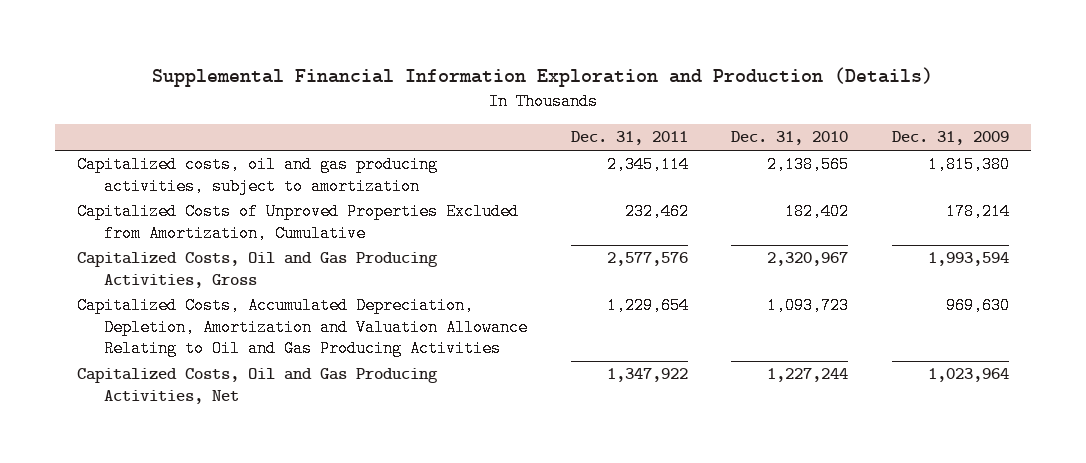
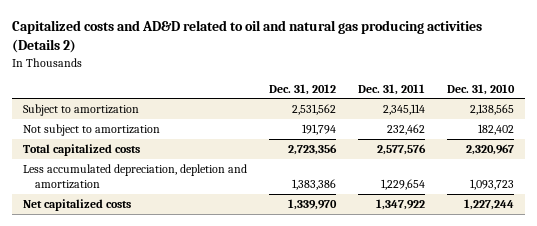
- Supplemental Financial Information Exploration and Production (Details)
+ Capitalized costs and AD&D related to oil and natural gas producing activities (Details 2)
- | Dec. 31, 2011 | Dec. 31, 2010 | Dec. 31, 2009
+ | Dec. 31, 2012 | Dec. 31, 2011 | Dec. 31, 2010
- Capitalized costs, oil and gas producing activities, subject to amortization | 2,345,114 | 2,138,565 | 1,815,380
- Capitalized Costs of Unproved Properties Excluded from Amortization, Cumulative | 232,462 | 182,402 | 178,214
- Capitalized Costs, Oil and Gas Producing Activities, Gross | 2,577,576 | 2,320,967 | 1,993,594
- Capitalized Costs, Accumulated Depreciation, Depletion, Amortization and Valuation Allowance Relating to Oil and Gas Producing Activities | 1,229,654 | 1,093,723 | 969,630
- Capitalized Costs, Oil and Gas Producing Activities, Net | 1,347,922 | 1,227,244 | 1,023,964
+ Subject to amortization | 2,531,562 | 2,345,114 | 2,138,565
+ Not subject to amortization | 191,794 | 232,462 | 182,402
+ Total capitalized costs | 2,723,356 | 2,577,576 | 2,320,967
+ Less accumulated depreciation, depletion and amortization | 1,383,386 | 1,229,654 | 1,093,723
+ Net capitalized costs | 1,339,970 | 1,347,922 | 1,227,244

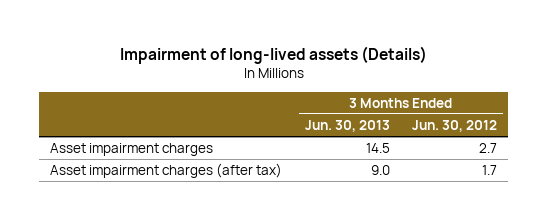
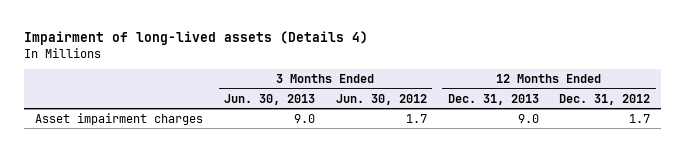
- Impairment of long-lived assets (Details)
+ Impairment of long-lived assets (Details 4)
- | 3 Months Ended Jun. 30, 2013 | 3 Months Ended Jun. 30, 2012
+ | 3 Months Ended Jun. 30, 2013 | 3 Months Ended Jun. 30, 2012 | 12 Months Ended Dec. 31, 2013 | 12 Months Ended Dec. 31, 2012
- Asset impairment charges | 14.5 | 2.7
- Asset impairment charges (after tax) | 9.0 | 1.7
+ Asset impairment charges | 9.0 | 1.7 | 9.0 | 1.7

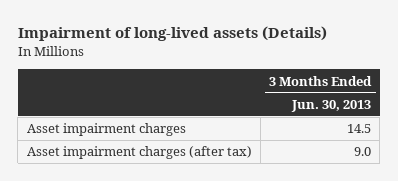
- Impairment of long-lived assets (Details 4)
+ Impairment of long-lived assets (Details)
- | 3 Months Ended Jun. 30, 2013 | 3 Months Ended Jun. 30, 2012 | 12 Months Ended Dec. 31, 2013 | 12 Months Ended Dec. 31, 2012
+ | 3 Months Ended Jun. 30, 2013
- Asset impairment charges | 9.0 | 1.7 | 9.0 | 1.7
+ Asset impairment charges | 14.5
+ Asset impairment charges (after tax) | 9.0

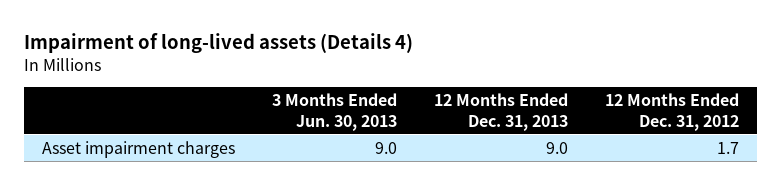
- Impairment of long-lived assets (Details)
+ Impairment of long-lived assets (Details 4)
- | 3 Months Ended Jun. 30, 2013
+ | 3 Months Ended Jun. 30, 2013 | 12 Months Ended Dec. 31, 2013 | 12 Months Ended Dec. 31, 2012
- Asset impairment charges | 14.5
- Asset impairment charges (after tax) | 9.0
+ Asset impairment charges | 9.0 | 9.0 | 1.7

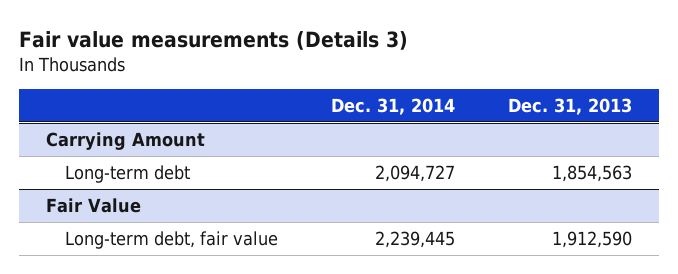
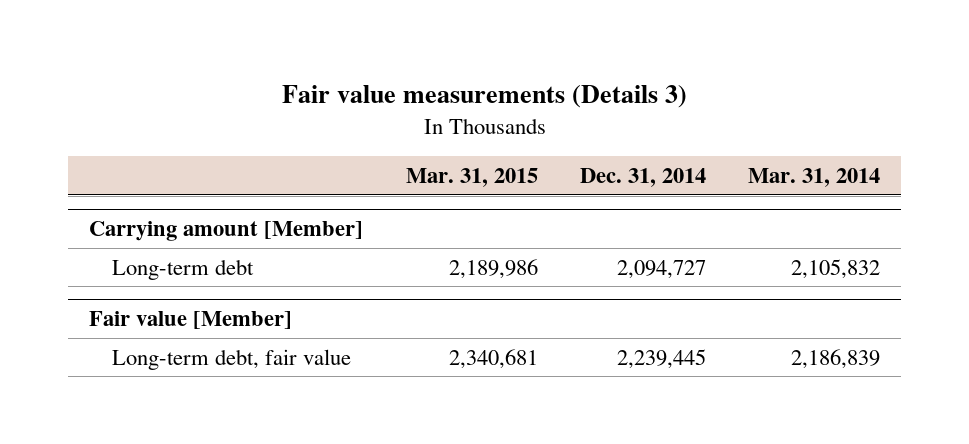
- | Dec. 31, 2014 | Dec. 31, 2013
+ | Mar. 31, 2015 | Dec. 31, 2014 | Mar. 31, 2014
- Carrying Amount
+ Carrying amount [Member]
- Fair Value
+ Fair value [Member]

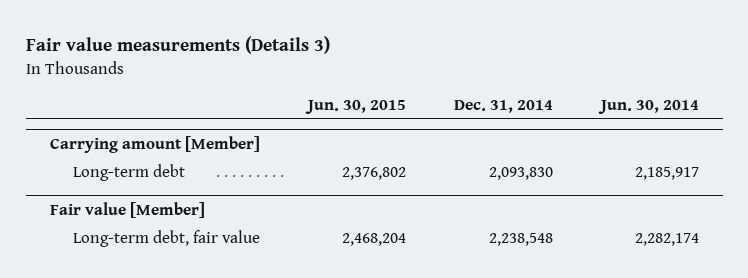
- | Mar. 31, 2015 | Dec. 31, 2014 | Mar. 31, 2014
+ | Jun. 30, 2015 | Dec. 31, 2014 | Jun. 30, 2014
@ Carrying amount [Member]
- Long-term debt | 2,189,986 | 2,094,727 | 2,105,832
+ Long-term debt | 2,376,802 | 2,093,830 | 2,185,917
@ Fair value [Member]
- Long-term debt, fair value | 2,340,681 | 2,239,445 | 2,186,839
+ Long-term debt, fair value | 2,468,204 | 2,238,548 | 2,282,174

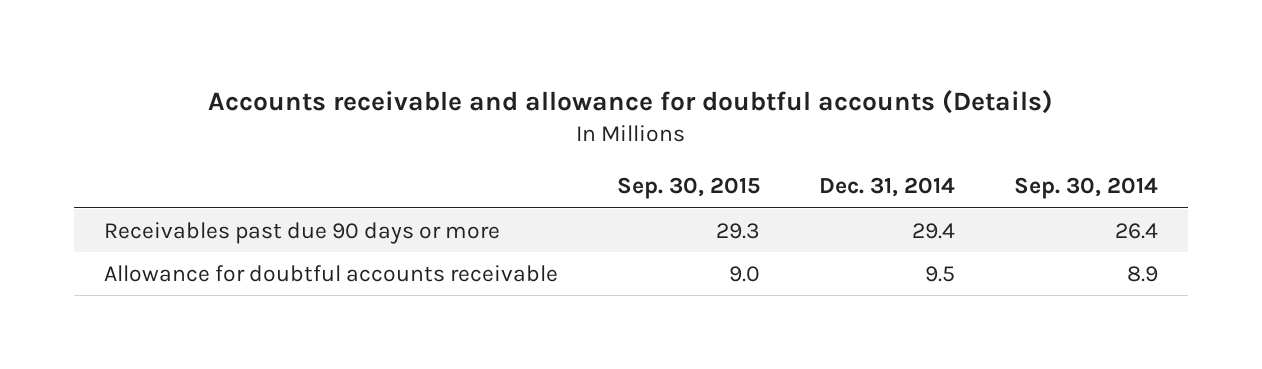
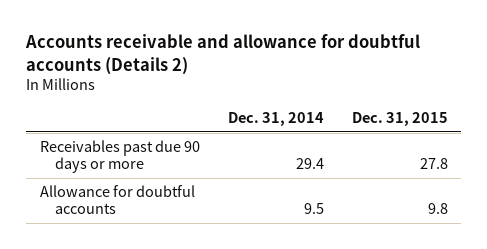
- Accounts receivable and allowance for doubtful accounts (Details)
+ Accounts receivable and allowance for doubtful accounts (Details 2)
- | Sep. 30, 2015 | Dec. 31, 2014 | Sep. 30, 2014
+ | Dec. 31, 2014 | Dec. 31, 2015
- Allowance for doubtful accounts receivable | 9.0 | 9.5 | 8.9
+ Allowance for doubtful accounts | 9.5 | 9.8

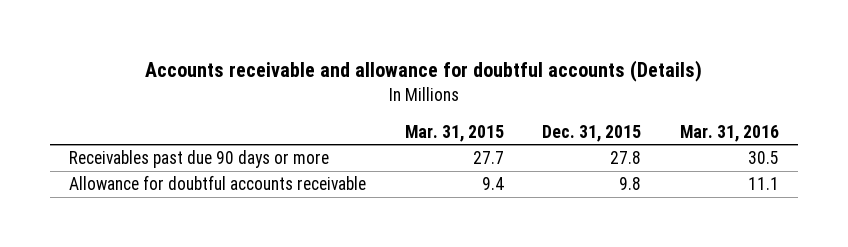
- Accounts receivable and allowance for doubtful accounts (Details 2)
+ Accounts receivable and allowance for doubtful accounts (Details)
- | Dec. 31, 2014 | Dec. 31, 2015
+ | Mar. 31, 2015 | Dec. 31, 2015 | Mar. 31, 2016
- Allowance for doubtful accounts | 9.5 | 9.8
+ Allowance for doubtful accounts receivable | 9.4 | 9.8 | 11.1

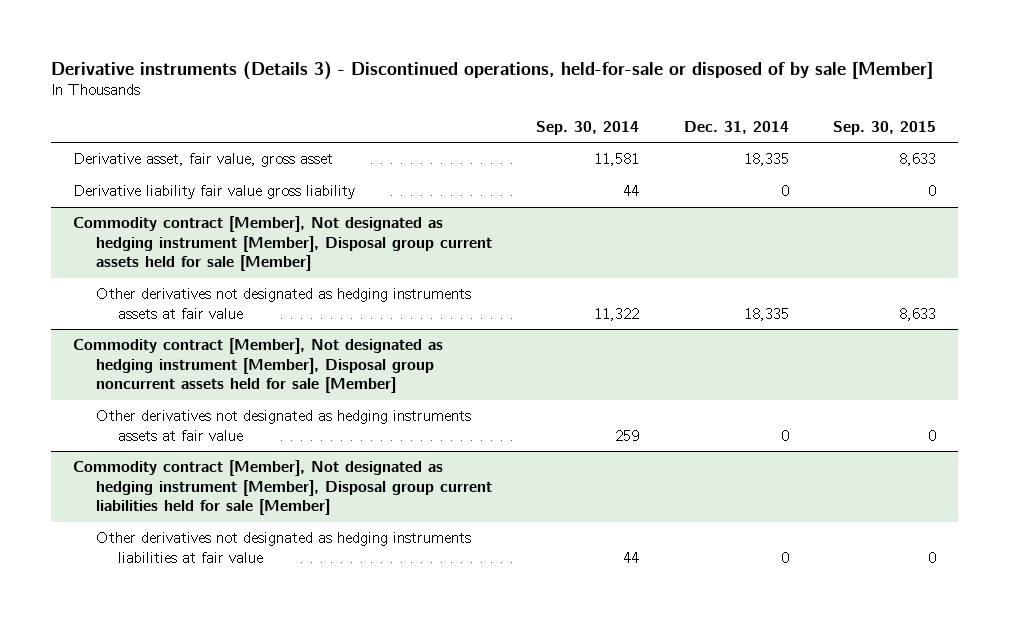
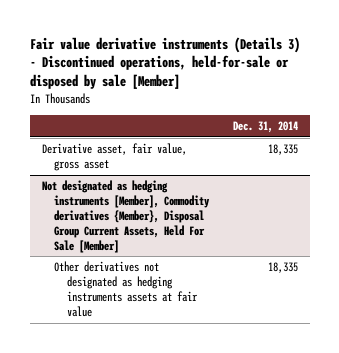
- Derivative instruments (Details 3) - Discontinued operations, held-for-sale or disposed of by sale [Member]
+ Fair value derivative instruments (Details 3) - Discontinued operations, held-for-sale or disposed by sale [Member]
- | Sep. 30, 2014 | Dec. 31, 2014 | Sep. 30, 2015
+ | Dec. 31, 2014
- Derivative liability fair value gross liability | 44 | 0 | 0
- Commodity contract [Member], Not designated as hedging instrument [Member], Disposal group current assets held for sale [Member]
+ Not designated as hedging instruments [Member], Commodity derivatives {Member}, Disposal Group Current Assets, Held For Sale [Member]
- Commodity contract [Member], Not designated as hedging instrument [Member], Disposal group noncurrent assets held for sale [Member]
- Other derivatives not designated as hedging instruments assets at fair value | 259 | 0 | 0
- Commodity contract [Member], Not designated as hedging instrument [Member], Disposal group current liabilities held for sale [Member]
- Other derivatives not designated as hedging instruments liabilities at fair value | 44 | 0 | 0

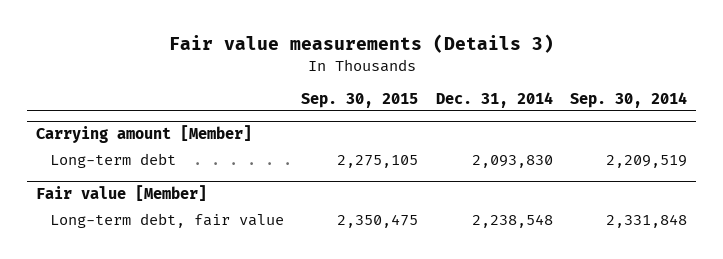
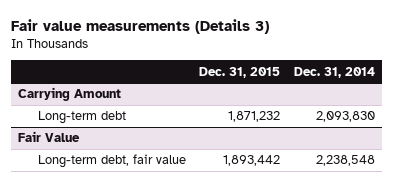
- | Sep. 30, 2015 | Dec. 31, 2014 | Sep. 30, 2014
+ | Dec. 31, 2015 | Dec. 31, 2014
- Carrying amount [Member]
+ Carrying Amount
- Fair value [Member]
+ Fair Value

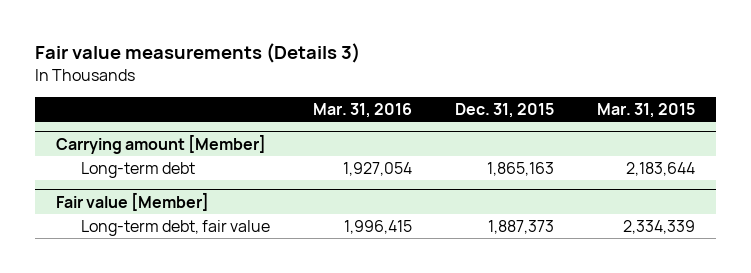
- | Dec. 31, 2015 | Dec. 31, 2014
+ | Mar. 31, 2016 | Dec. 31, 2015 | Mar. 31, 2015
- Carrying Amount
- Long-term debt | 1,871,232 | 2,093,830
- Fair Value
- Long-term debt, fair value | 1,893,442 | 2,238,548
+ Carrying amount [Member]
+ Long-term debt | 1,927,054 | 1,865,163 | 2,183,644
+ Fair value [Member]
+ Long-term debt, fair value | 1,996,415 | 1,887,373 | 2,334,339

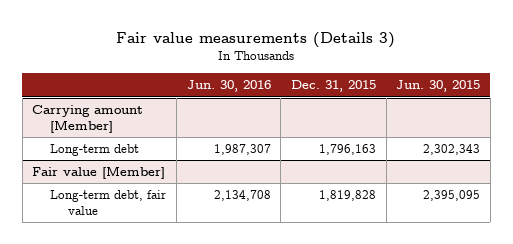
- | Mar. 31, 2016 | Dec. 31, 2015 | Mar. 31, 2015
+ | Jun. 30, 2016 | Dec. 31, 2015 | Jun. 30, 2015
@ Carrying amount [Member]
- Long-term debt | 1,927,054 | 1,865,163 | 2,183,644
+ Long-term debt | 1,987,307 | 1,796,163 | 2,302,343
@ Fair value [Member]
- Long-term debt, fair value | 1,996,415 | 1,887,373 | 2,334,339
+ Long-term debt, fair value | 2,134,708 | 1,819,828 | 2,395,095

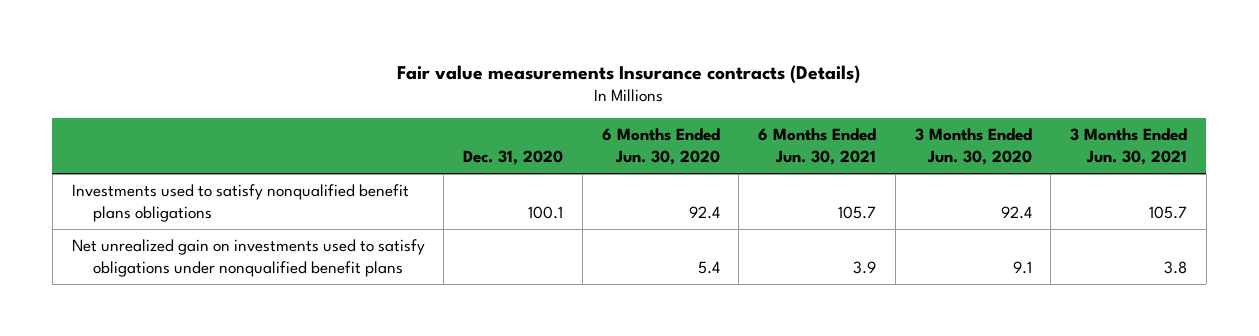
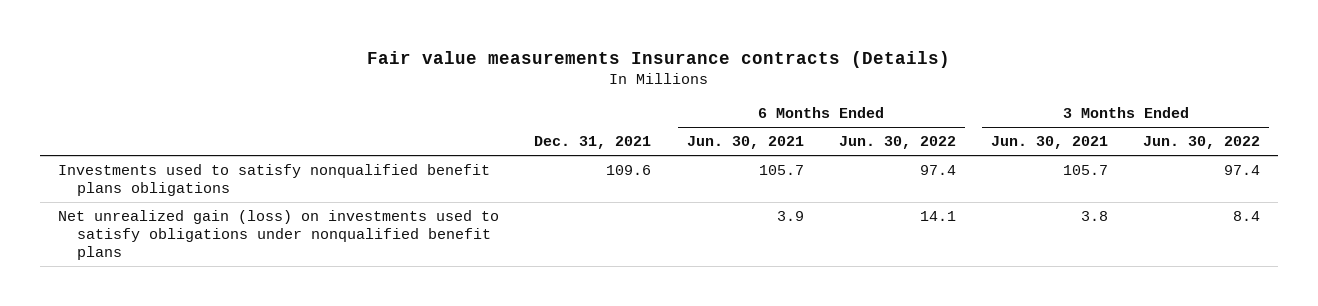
- | Dec. 31, 2020 | 6 Months Ended Jun. 30, 2020 | 6 Months Ended Jun. 30, 2021 | 3 Months Ended Jun. 30, 2020 | 3 Months Ended Jun. 30, 2021
+ | Dec. 31, 2021 | 6 Months Ended Jun. 30, 2021 | 6 Months Ended Jun. 30, 2022 | 3 Months Ended Jun. 30, 2021 | 3 Months Ended Jun. 30, 2022
- Net unrealized gain on investments used to satisfy obligations under nonqualified benefit plans | | 5.4 | 3.9 | 9.1 | 3.8
+ Net unrealized gain (loss) on investments used to satisfy obligations under nonqualified benefit plans | | 3.9 | 14.1 | 3.8 | 8.4

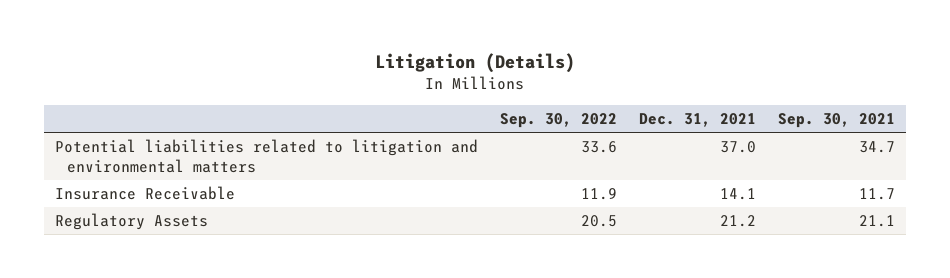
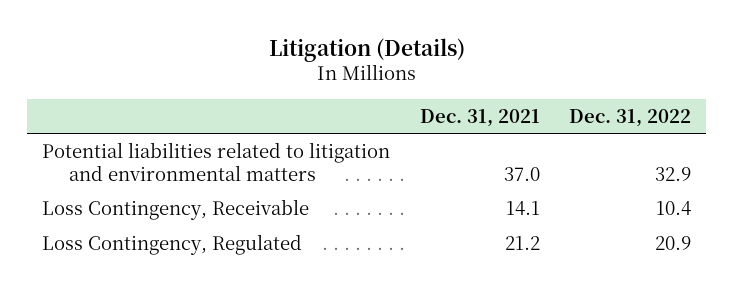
- | Sep. 30, 2022 | Dec. 31, 2021 | Sep. 30, 2021
+ | Dec. 31, 2021 | Dec. 31, 2022
- Insurance Receivable | 11.9 | 14.1 | 11.7
- Regulatory Assets | 20.5 | 21.2 | 21.1
+ Loss Contingency, Receivable | 14.1 | 10.4
+ Loss Contingency, Regulated | 21.2 | 20.9

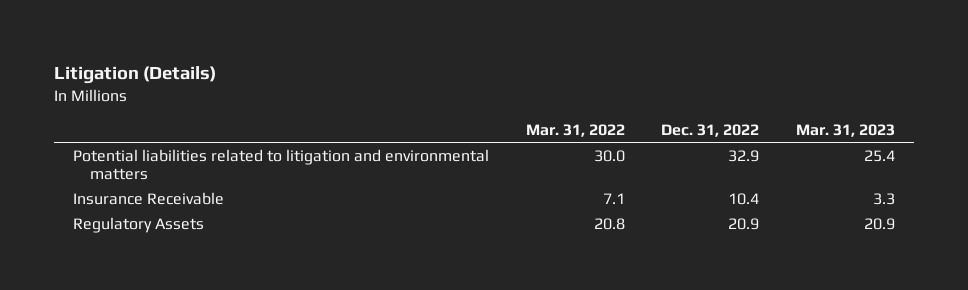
- | Dec. 31, 2021 | Dec. 31, 2022
+ | Mar. 31, 2022 | Dec. 31, 2022 | Mar. 31, 2023
- Loss Contingency, Receivable | 14.1 | 10.4
- Loss Contingency, Regulated | 21.2 | 20.9
+ Insurance Receivable | 7.1 | 10.4 | 3.3
+ Regulatory Assets | 20.8 | 20.9 | 20.9

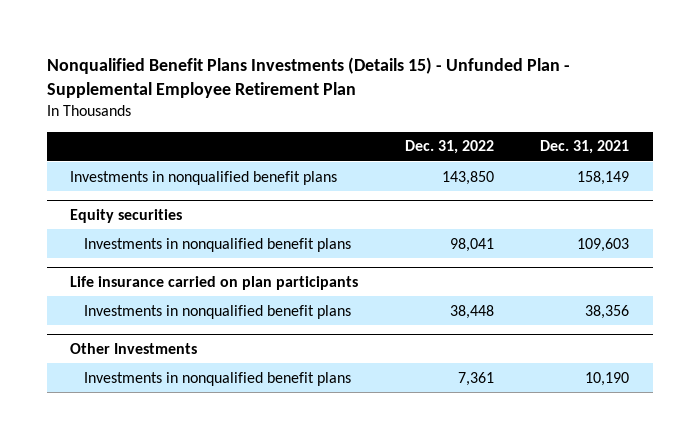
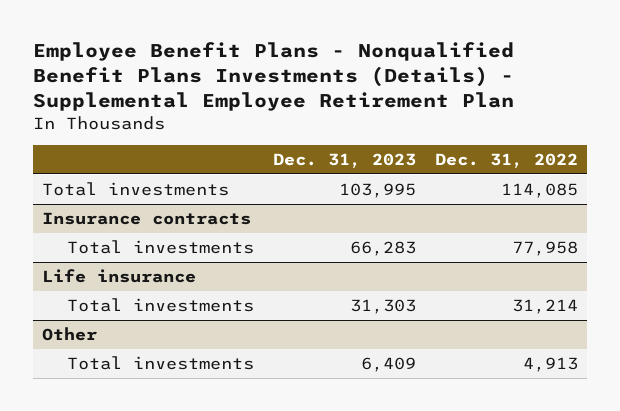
- Nonqualified Benefit Plans Investments (Details 15) - Unfunded Plan - Supplemental Employee Retirement Plan
+ Employee Benefit Plans - Nonqualified Benefit Plans Investments (Details) - Supplemental Employee Retirement Plan
- | Dec. 31, 2022 | Dec. 31, 2021
+ | Dec. 31, 2023 | Dec. 31, 2022
- Investments in nonqualified benefit plans | 143,850 | 158,149
- Equity securities
- Investments in nonqualified benefit plans | 98,041 | 109,603
- Life insurance carried on plan participants
- Investments in nonqualified benefit plans | 38,448 | 38,356
- Other Investments
- Investments in nonqualified benefit plans | 7,361 | 10,190
+ Total investments | 103,995 | 114,085
+ Insurance contracts
+ Total investments | 66,283 | 77,958
+ Life insurance
+ Total investments | 31,303 | 31,214
+ Other
+ Total investments | 6,409 | 4,913

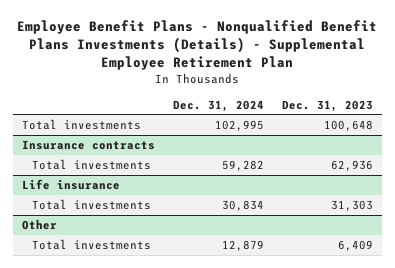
- | Dec. 31, 2023 | Dec. 31, 2022
+ | Dec. 31, 2024 | Dec. 31, 2023
- Total investments | 103,995 | 114,085
+ Total investments | 102,995 | 100,648
@ Insurance contracts
- Total investments | 66,283 | 77,958
+ Total investments | 59,282 | 62,936

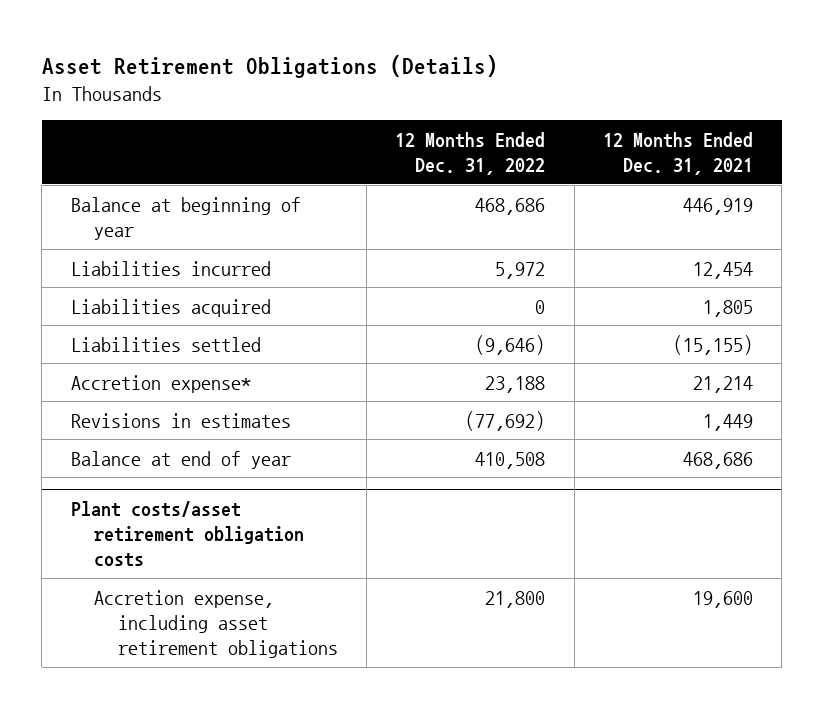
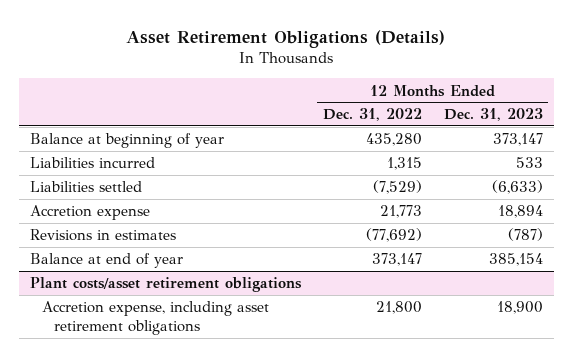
- | 12 Months Ended Dec. 31, 2022 | 12 Months Ended Dec. 31, 2021
+ | 12 Months Ended Dec. 31, 2022 | 12 Months Ended Dec. 31, 2023
- Balance at beginning of year | 468,686 | 446,919
- Liabilities incurred | 5,972 | 12,454
- Liabilities acquired | 0 | 1,805
- Liabilities settled | (9,646) | (15,155)
- Accretion expense* | 23,188 | 21,214
+ Balance at beginning of year | 435,280 | 373,147
+ Liabilities incurred | 1,315 | 533
+ Liabilities settled | (7,529) | (6,633)
+ Accretion expense | 21,773 | 18,894
- Balance at end of year | 410,508 | 468,686
- Plant costs/asset retirement obligation costs
+ Balance at end of year | 373,147 | 385,154
+ Plant costs/asset retirement obligations

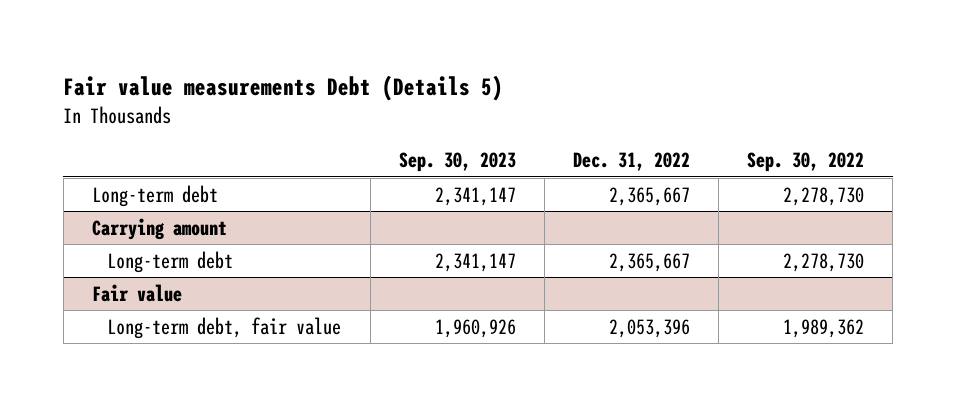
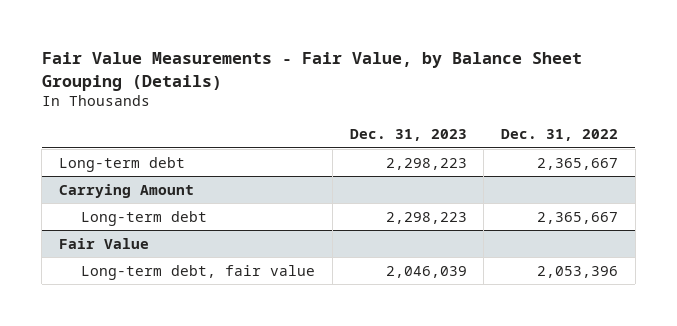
- Fair value measurements Debt (Details 5)
+ Fair Value Measurements - Fair Value, by Balance Sheet Grouping (Details)
- | Sep. 30, 2023 | Dec. 31, 2022 | Sep. 30, 2022
+ | Dec. 31, 2023 | Dec. 31, 2022
- Carrying amount
+ Carrying Amount
- Fair value
+ Fair Value

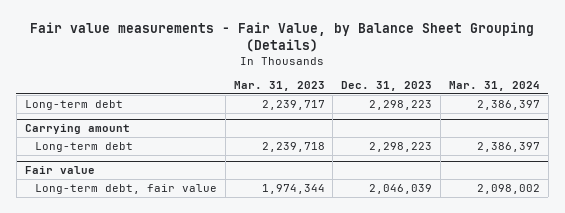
- Fair Value Measurements - Fair Value, by Balance Sheet Grouping (Details)
+ Fair value measurements - Fair Value, by Balance Sheet Grouping (Details)
- | Dec. 31, 2023 | Dec. 31, 2022
+ | Mar. 31, 2023 | Dec. 31, 2023 | Mar. 31, 2024
- Carrying Amount
+ Carrying amount
- Fair Value
+ Fair value

